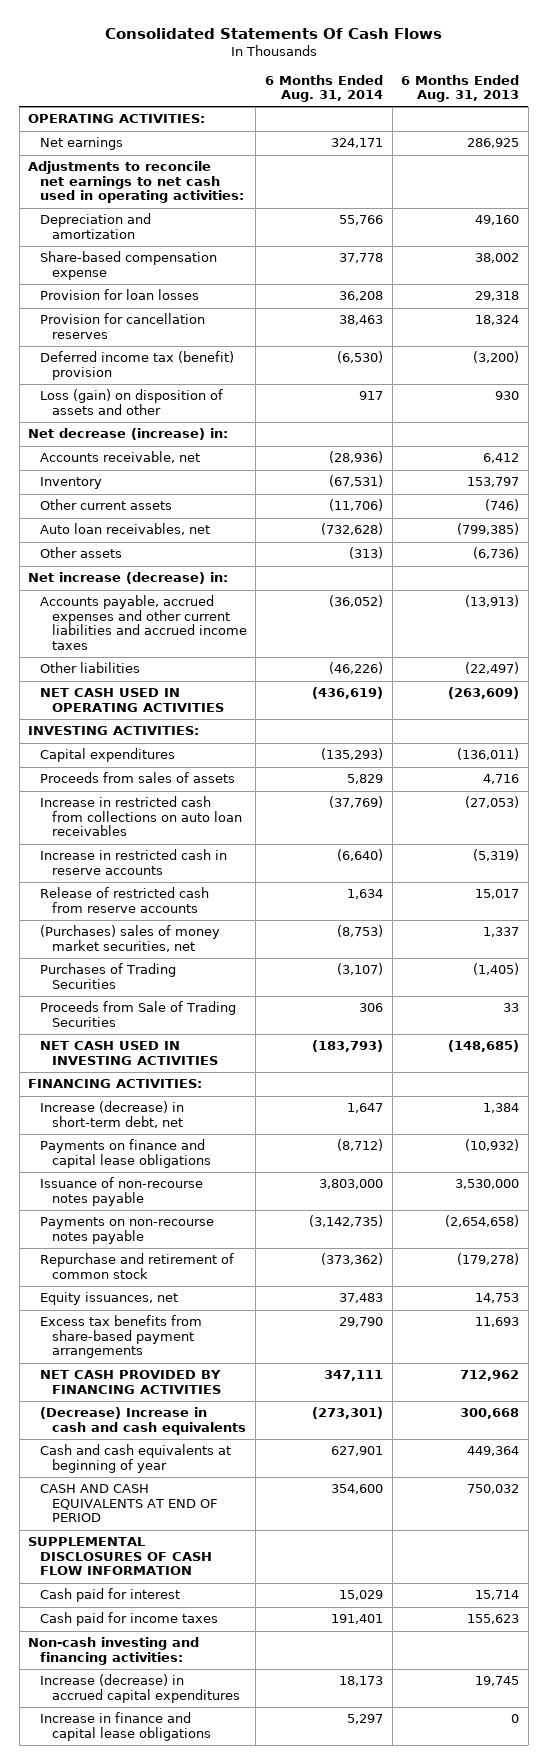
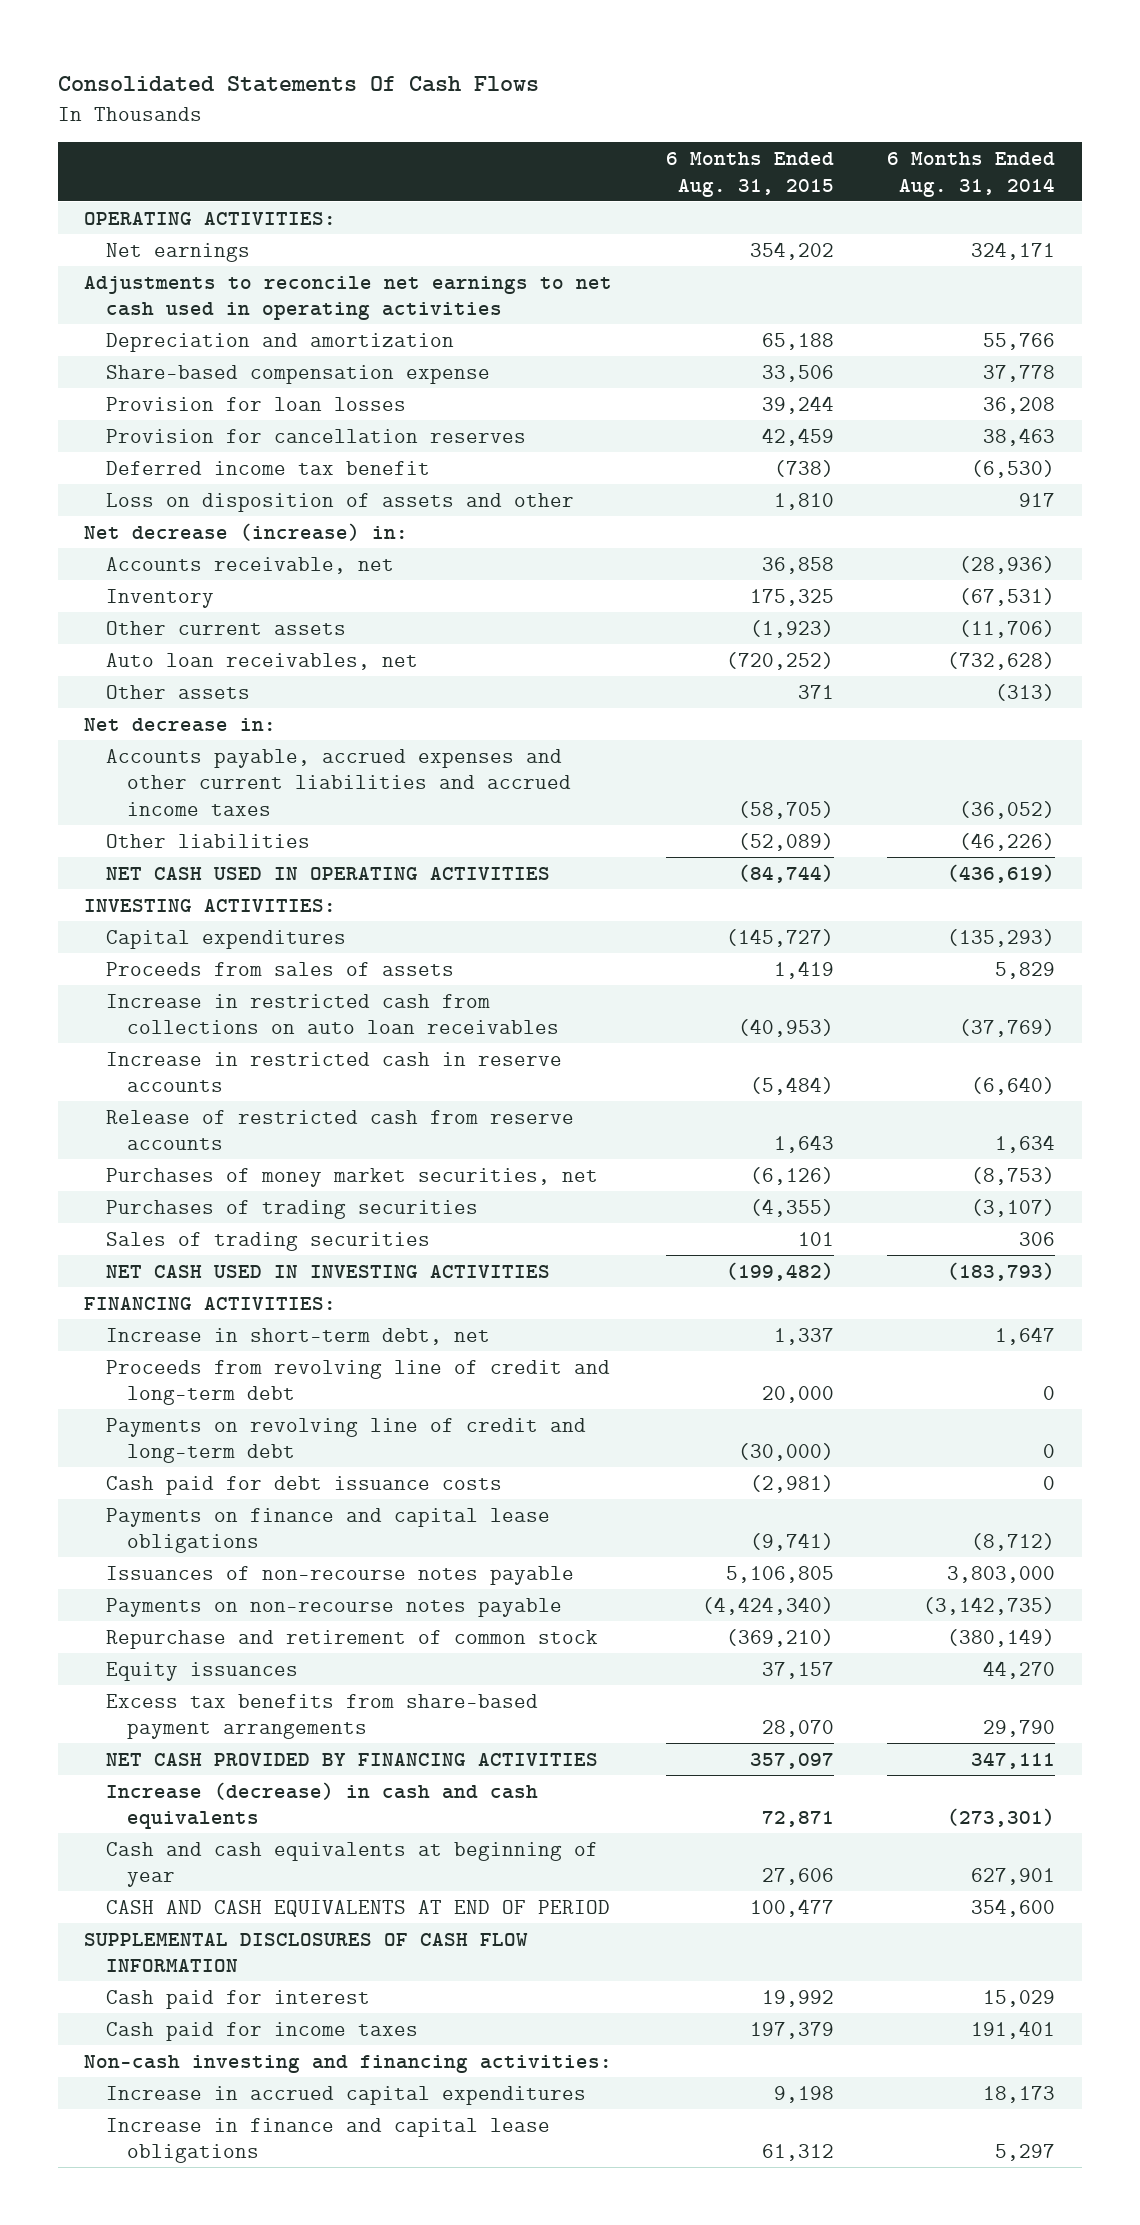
- | 6 Months Ended Aug. 31, 2014 | 6 Months Ended Aug. 31, 2013
+ | 6 Months Ended Aug. 31, 2015 | 6 Months Ended Aug. 31, 2014
- Adjustments to reconcile net earnings to net cash used in operating activities:
+ Adjustments to reconcile net earnings to net cash used in operating activities
- Deferred income tax (benefit) provision | (6,530) | (3,200)
- Loss (gain) on disposition of assets and other | 917 | 930
+ Deferred income tax benefit | (738) | (6,530)
+ Loss on disposition of assets and other | 1,810 | 917
- Net increase (decrease) in:
+ Net decrease in:
- (Purchases) sales of money market securities, net | (8,753) | 1,337
- Purchases of Trading Securities | (3,107) | (1,405)
- Proceeds from Sale of Trading Securities | 306 | 33
+ Purchases of money market securities, net | (6,126) | (8,753)
+ Purchases of trading securities | (4,355) | (3,107)
+ Sales of trading securities | 101 | 306
- Increase (decrease) in short-term debt, net | 1,647 | 1,384
+ Increase in short-term debt, net | 1,337 | 1,647
+ Proceeds from revolving line of credit and long-term debt | 20,000 | 0
+ Payments on revolving line of credit and long-term debt | (30,000) | 0
+ Cash paid for debt issuance costs | (2,981) | 0
- Issuance of non-recourse notes payable | 3,803,000 | 3,530,000
+ Issuances of non-recourse notes payable | 5,106,805 | 3,803,000
- Repurchase and retirement of common stock | (373,362) | (179,278)
- Equity issuances, net | 37,483 | 14,753
+ Repurchase and retirement of common stock | (369,210) | (380,149)
+ Equity issuances | 37,157 | 44,270
- (Decrease) Increase in cash and cash equivalents | (273,301) | 300,668
+ Increase (decrease) in cash and cash equivalents | 72,871 | (273,301)
- Increase (decrease) in accrued capital expenditures | 18,173 | 19,745
+ Increase in accrued capital expenditures | 9,198 | 18,173

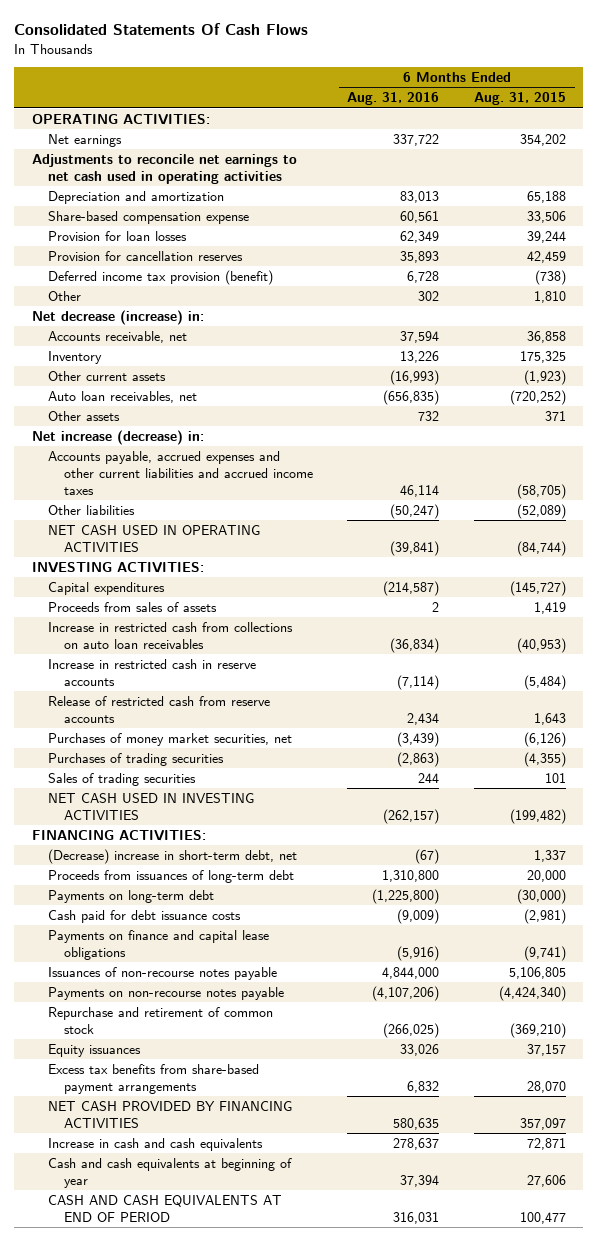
- | 6 Months Ended Aug. 31, 2015 | 6 Months Ended Aug. 31, 2014
+ | 6 Months Ended Aug. 31, 2016 | 6 Months Ended Aug. 31, 2015
- Deferred income tax benefit | (738) | (6,530)
- Loss on disposition of assets and other | 1,810 | 917
+ Deferred income tax provision (benefit) | 6,728 | (738)
+ Other | 302 | 1,810
- Net decrease in:
+ Net increase (decrease) in:
- Increase in short-term debt, net | 1,337 | 1,647
- Proceeds from revolving line of credit and long-term debt | 20,000 | 0
- Payments on revolving line of credit and long-term debt | (30,000) | 0
+ (Decrease) increase in short-term debt, net | (67) | 1,337
+ Proceeds from issuances of long-term debt | 1,310,800 | 20,000
+ Payments on long-term debt | (1,225,800) | (30,000)
- Increase (decrease) in cash and cash equivalents | 72,871 | (273,301)
+ Increase in cash and cash equivalents | 278,637 | 72,871
- SUPPLEMENTAL DISCLOSURES OF CASH FLOW INFORMATION
- Cash paid for interest | 19,992 | 15,029
- Cash paid for income taxes | 197,379 | 191,401
- Non-cash investing and financing activities:
- Increase in accrued capital expenditures | 9,198 | 18,173
- Increase in finance and capital lease obligations | 61,312 | 5,297

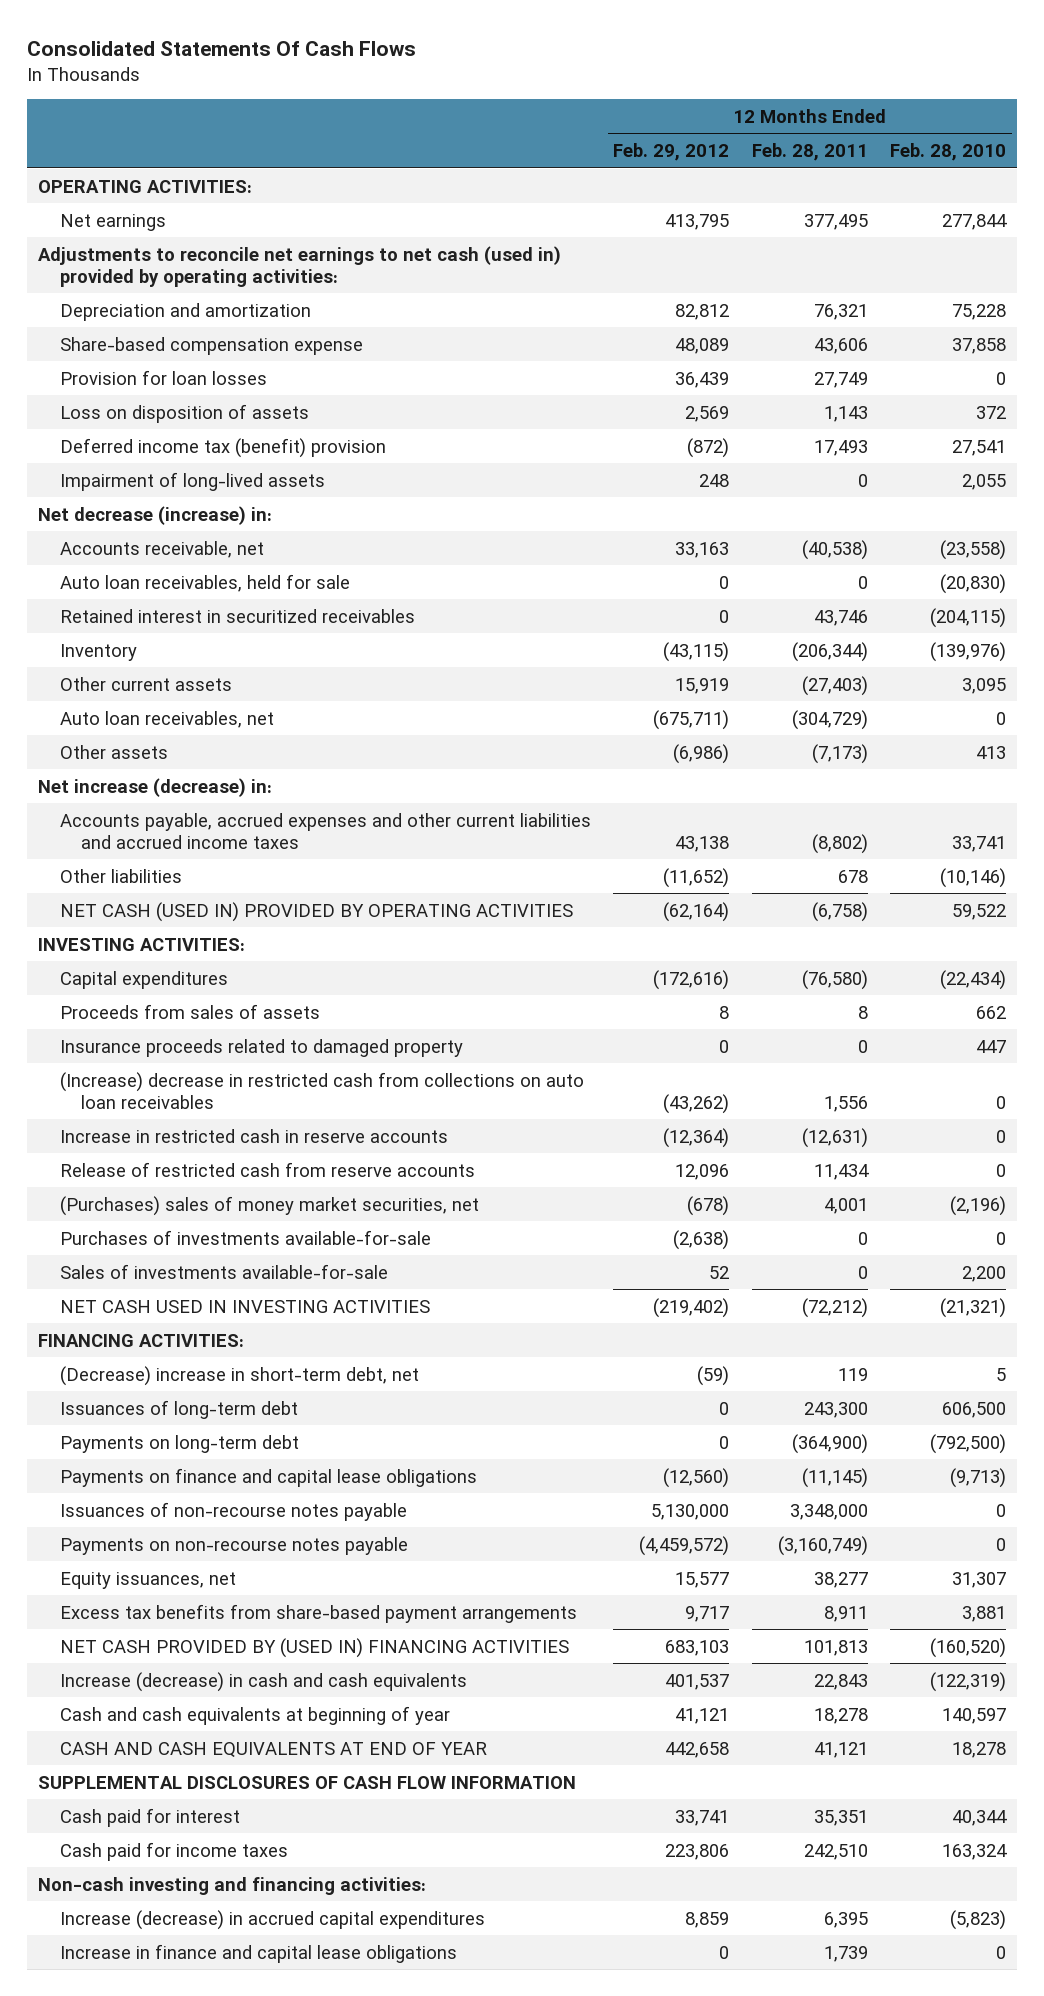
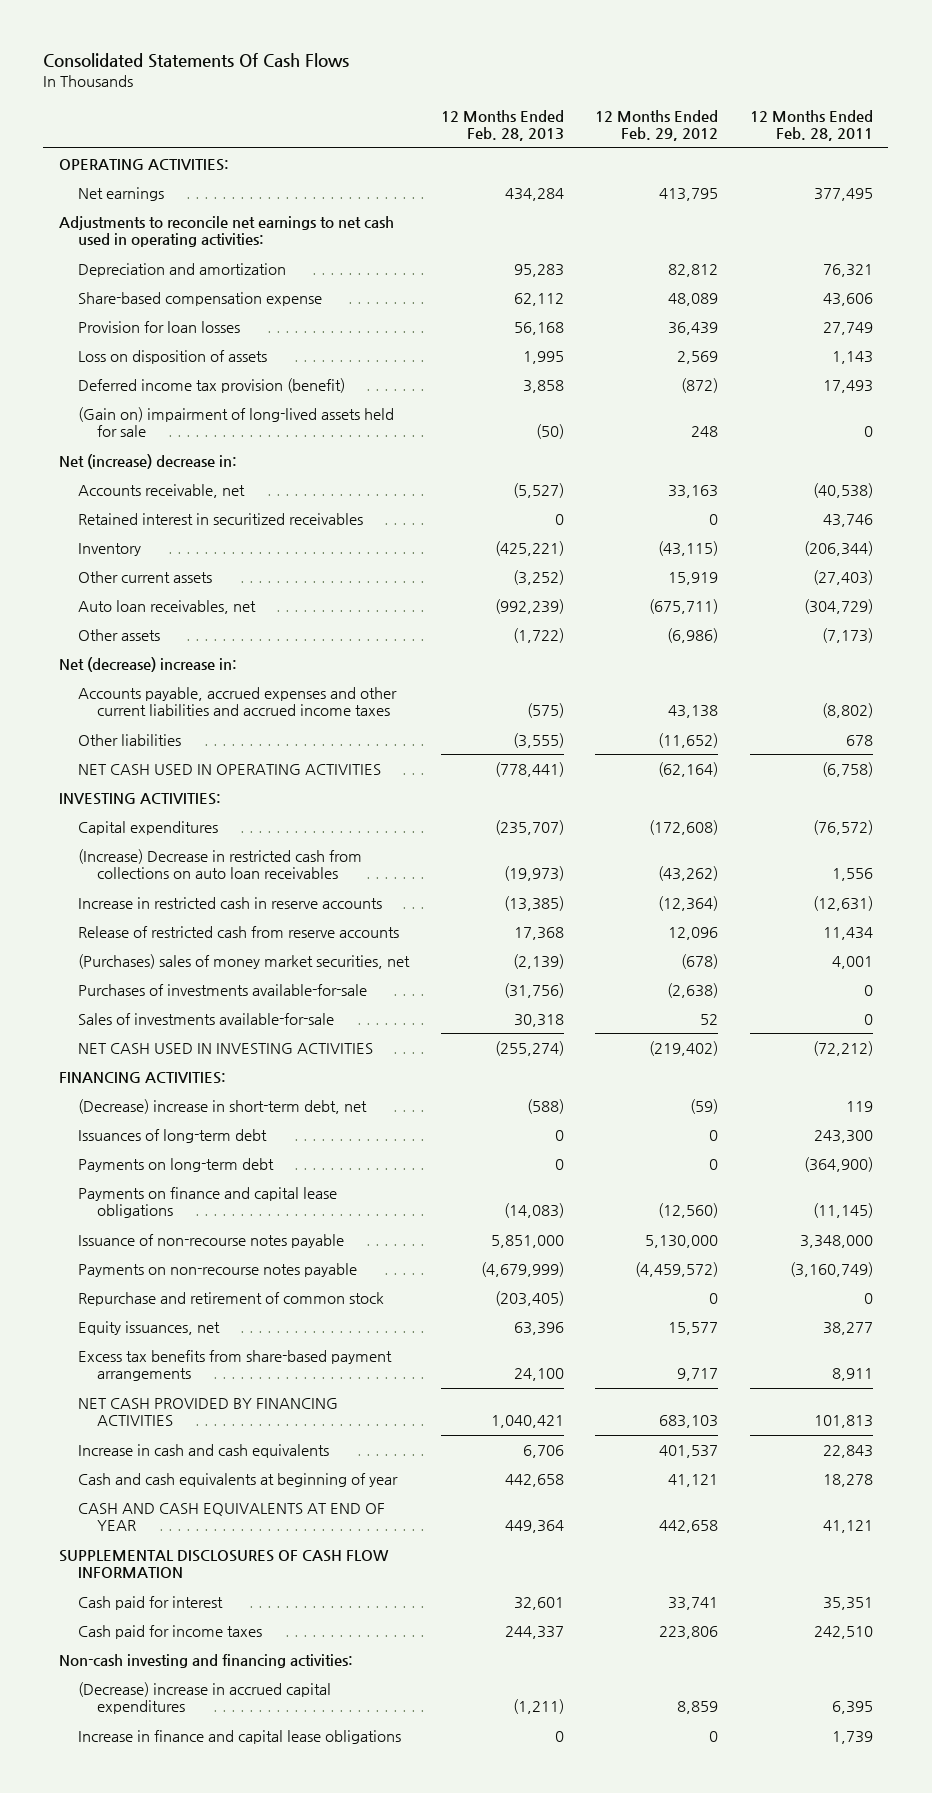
- | 12 Months Ended Feb. 29, 2012 | 12 Months Ended Feb. 28, 2011 | 12 Months Ended Feb. 28, 2010
+ | 12 Months Ended Feb. 28, 2013 | 12 Months Ended Feb. 29, 2012 | 12 Months Ended Feb. 28, 2011
- Adjustments to reconcile net earnings to net cash (used in) provided by operating activities:
+ Adjustments to reconcile net earnings to net cash used in operating activities:
- Deferred income tax (benefit) provision | (872) | 17,493 | 27,541
- Impairment of long-lived assets | 248 | 0 | 2,055
- Net decrease (increase) in:
+ Deferred income tax provision (benefit) | 3,858 | (872) | 17,493
+ (Gain on) impairment of long-lived assets held for sale | (50) | 248 | 0
+ Net (increase) decrease in:
- Auto loan receivables, held for sale | 0 | 0 | (20,830)
- Net increase (decrease) in:
+ Net (decrease) increase in:
- NET CASH (USED IN) PROVIDED BY OPERATING ACTIVITIES | (62,164) | (6,758) | 59,522
+ NET CASH USED IN OPERATING ACTIVITIES | (778,441) | (62,164) | (6,758)
- Capital expenditures | (172,616) | (76,580) | (22,434)
- Proceeds from sales of assets | 8 | 8 | 662
- Insurance proceeds related to damaged property | 0 | 0 | 447
- (Increase) decrease in restricted cash from collections on auto loan receivables | (43,262) | 1,556 | 0
+ Capital expenditures | (235,707) | (172,608) | (76,572)
+ (Increase) Decrease in restricted cash from collections on auto loan receivables | (19,973) | (43,262) | 1,556
- Issuances of non-recourse notes payable | 5,130,000 | 3,348,000 | 0
+ Issuance of non-recourse notes payable | 5,851,000 | 5,130,000 | 3,348,000
+ Repurchase and retirement of common stock | (203,405) | 0 | 0
- NET CASH PROVIDED BY (USED IN) FINANCING ACTIVITIES | 683,103 | 101,813 | (160,520)
- Increase (decrease) in cash and cash equivalents | 401,537 | 22,843 | (122,319)
+ NET CASH PROVIDED BY FINANCING ACTIVITIES | 1,040,421 | 683,103 | 101,813
+ Increase in cash and cash equivalents | 6,706 | 401,537 | 22,843
- Increase (decrease) in accrued capital expenditures | 8,859 | 6,395 | (5,823)
+ (Decrease) increase in accrued capital expenditures | (1,211) | 8,859 | 6,395

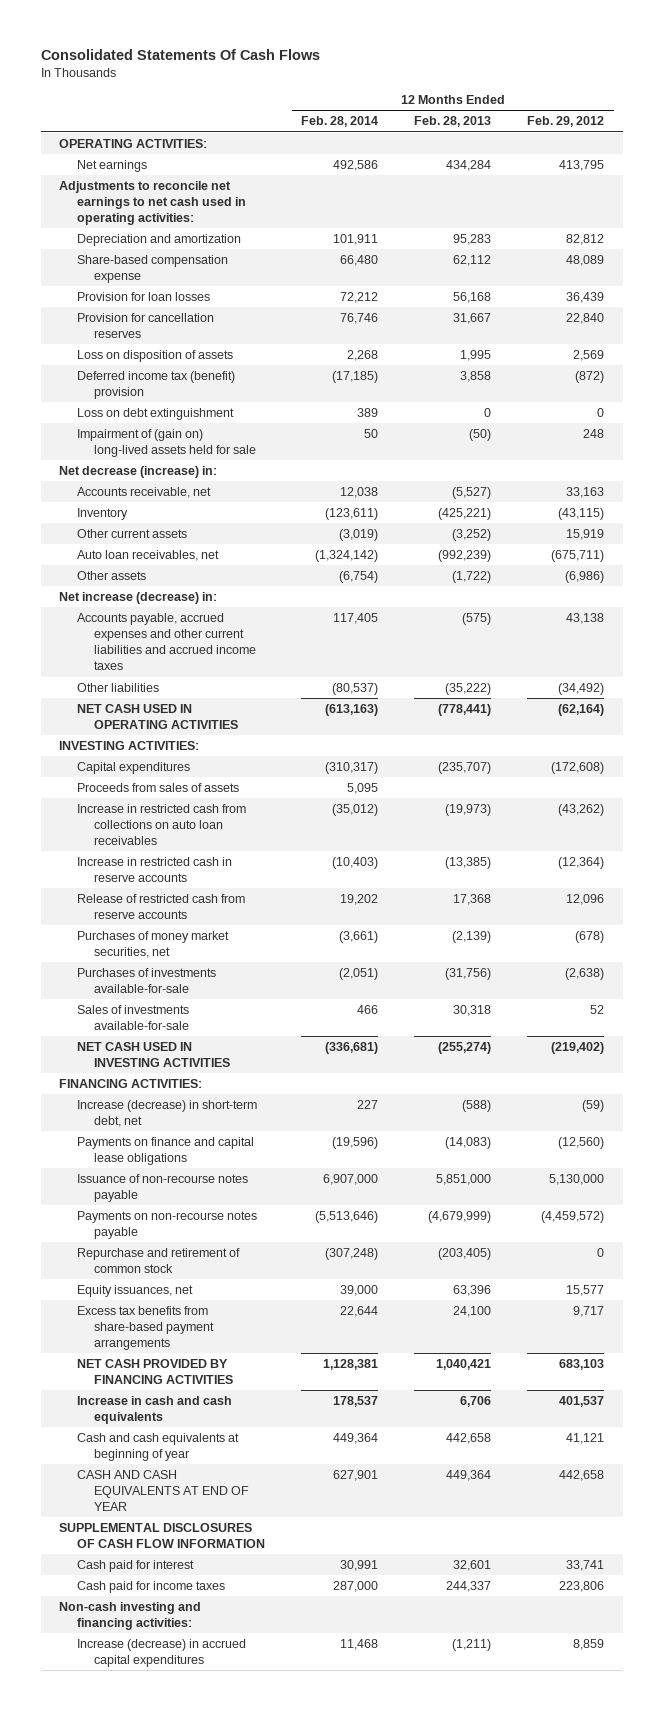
- | 12 Months Ended Feb. 28, 2013 | 12 Months Ended Feb. 29, 2012 | 12 Months Ended Feb. 28, 2011
+ | 12 Months Ended Feb. 28, 2014 | 12 Months Ended Feb. 28, 2013 | 12 Months Ended Feb. 29, 2012
+ Provision for cancellation reserves | 76,746 | 31,667 | 22,840
- Deferred income tax provision (benefit) | 3,858 | (872) | 17,493
- (Gain on) impairment of long-lived assets held for sale | (50) | 248 | 0
- Net (increase) decrease in:
+ Deferred income tax (benefit) provision | (17,185) | 3,858 | (872)
+ Loss on debt extinguishment | 389 | 0 | 0
+ Impairment of (gain on) long-lived assets held for sale | 50 | (50) | 248
+ Net decrease (increase) in:
- Retained interest in securitized receivables | 0 | 0 | 43,746
- Net (decrease) increase in:
+ Net increase (decrease) in:
- Other liabilities | (3,555) | (11,652) | 678
+ Other liabilities | (80,537) | (35,222) | (34,492)
- (Increase) Decrease in restricted cash from collections on auto loan receivables | (19,973) | (43,262) | 1,556
+ Proceeds from sales of assets | 5,095 | |
+ Increase in restricted cash from collections on auto loan receivables | (35,012) | (19,973) | (43,262)
- (Purchases) sales of money market securities, net | (2,139) | (678) | 4,001
+ Purchases of money market securities, net | (3,661) | (2,139) | (678)
- (Decrease) increase in short-term debt, net | (588) | (59) | 119
- Issuances of long-term debt | 0 | 0 | 243,300
- Payments on long-term debt | 0 | 0 | (364,900)
+ Increase (decrease) in short-term debt, net | 227 | (588) | (59)
- (Decrease) increase in accrued capital expenditures | (1,211) | 8,859 | 6,395
- Increase in finance and capital lease obligations | 0 | 0 | 1,739
+ Increase (decrease) in accrued capital expenditures | 11,468 | (1,211) | 8,859

